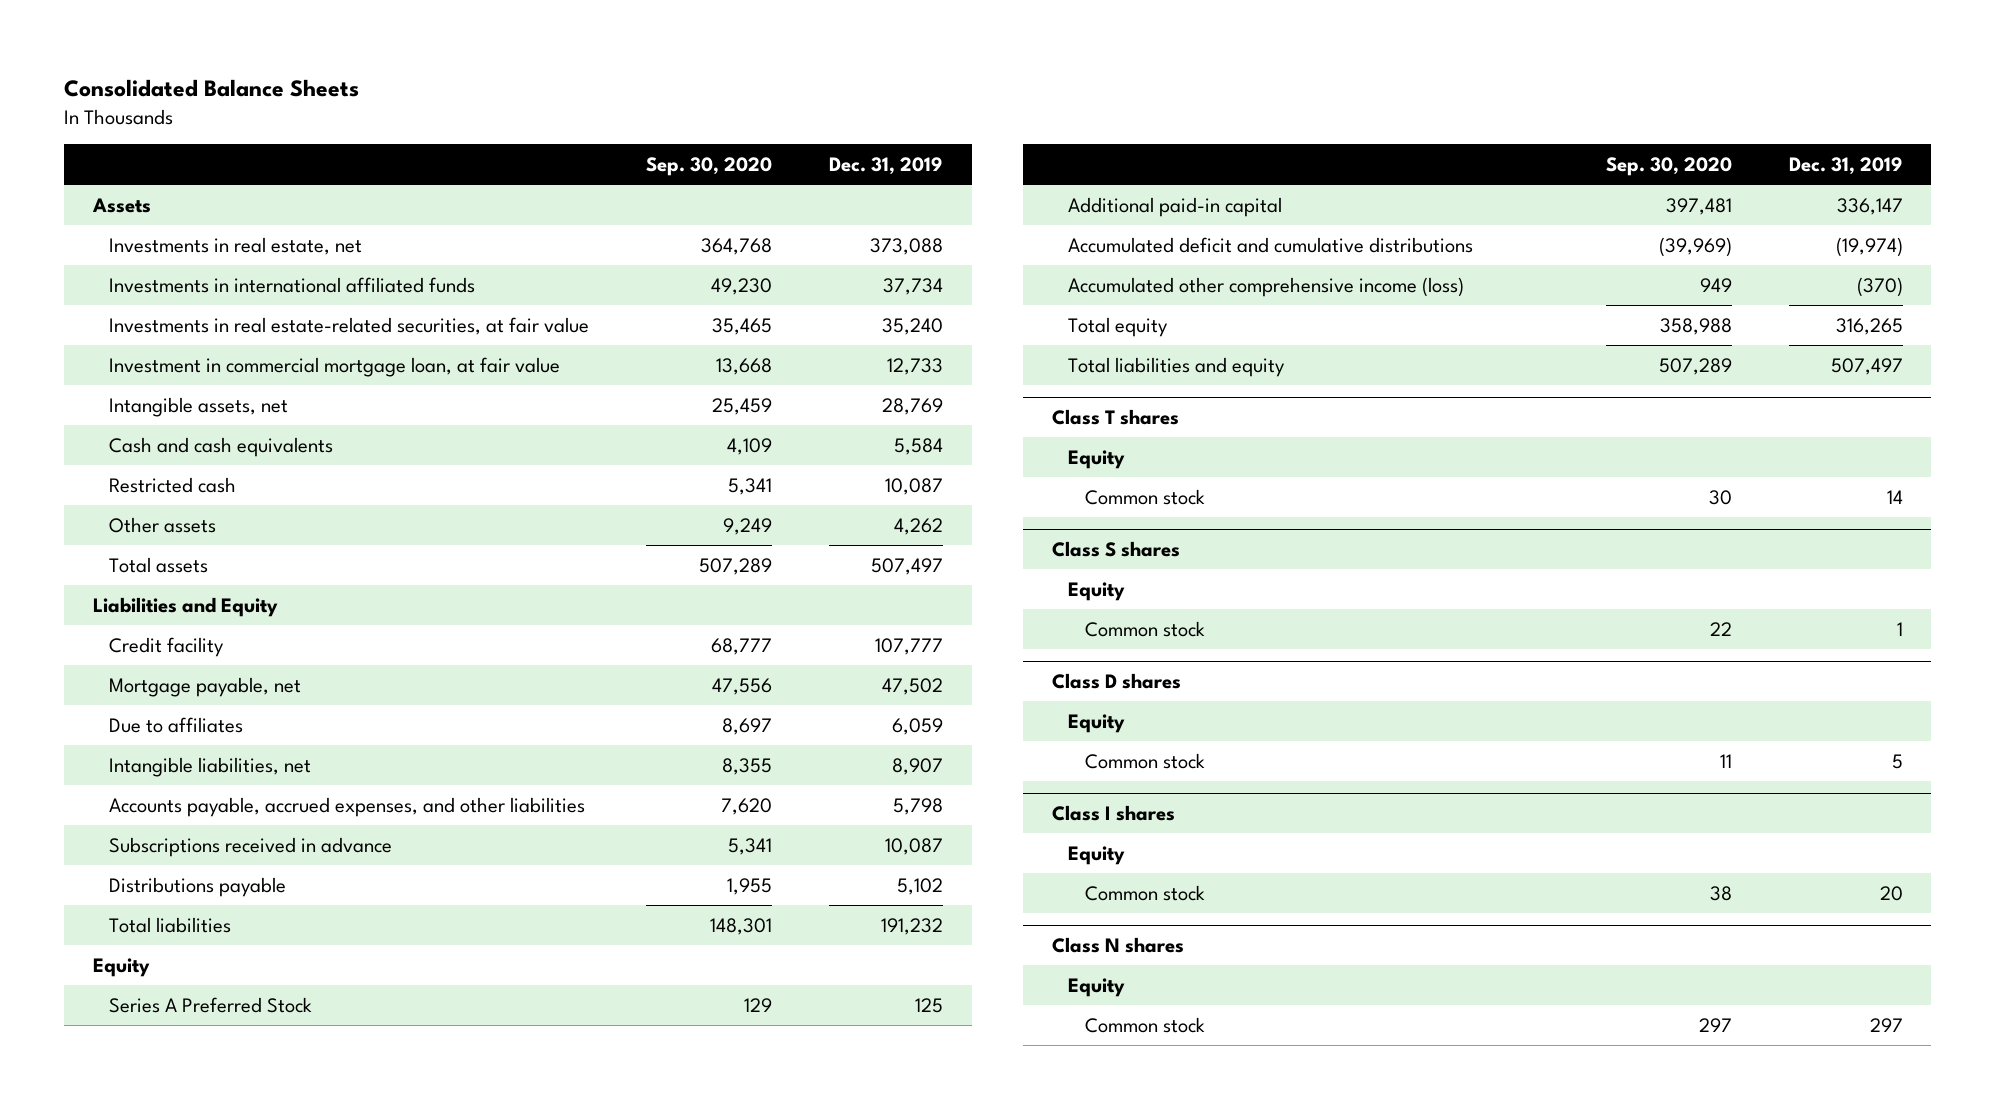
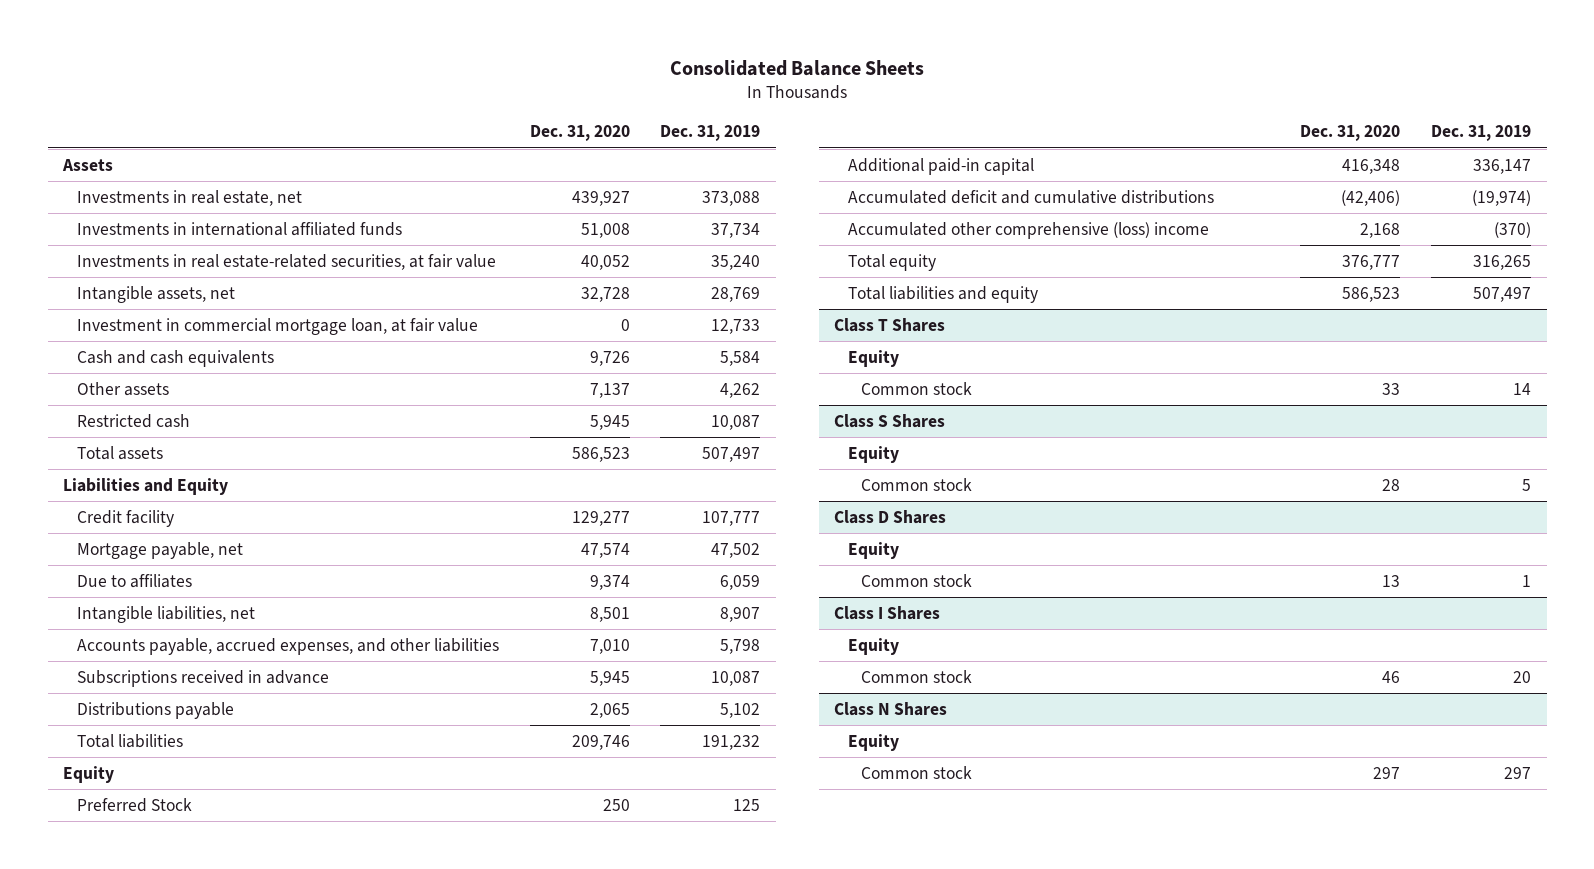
- | Sep. 30, 2020 | Dec. 31, 2019
+ | Dec. 31, 2020 | Dec. 31, 2019
moved down: Investment in commercial mortgage loan, at fair value | 0 | 12,733
moved down: Restricted cash | 5,945 | 10,087
- Series A Preferred Stock | 129 | 125
+ Preferred Stock | 250 | 125
- Accumulated other comprehensive income (loss) | 949 | (370)
+ Accumulated other comprehensive (loss) income | 2,168 | (370)
- Class T shares
+ Class T Shares
- Class S shares
- Equity
- Common stock | 22 | 1
- Class D shares
+ Class S Shares
- Class I shares
+ Class D Shares
+ Common stock | 13 | 1
+ Class I Shares
+ Equity
- Class N shares
+ Class N Shares

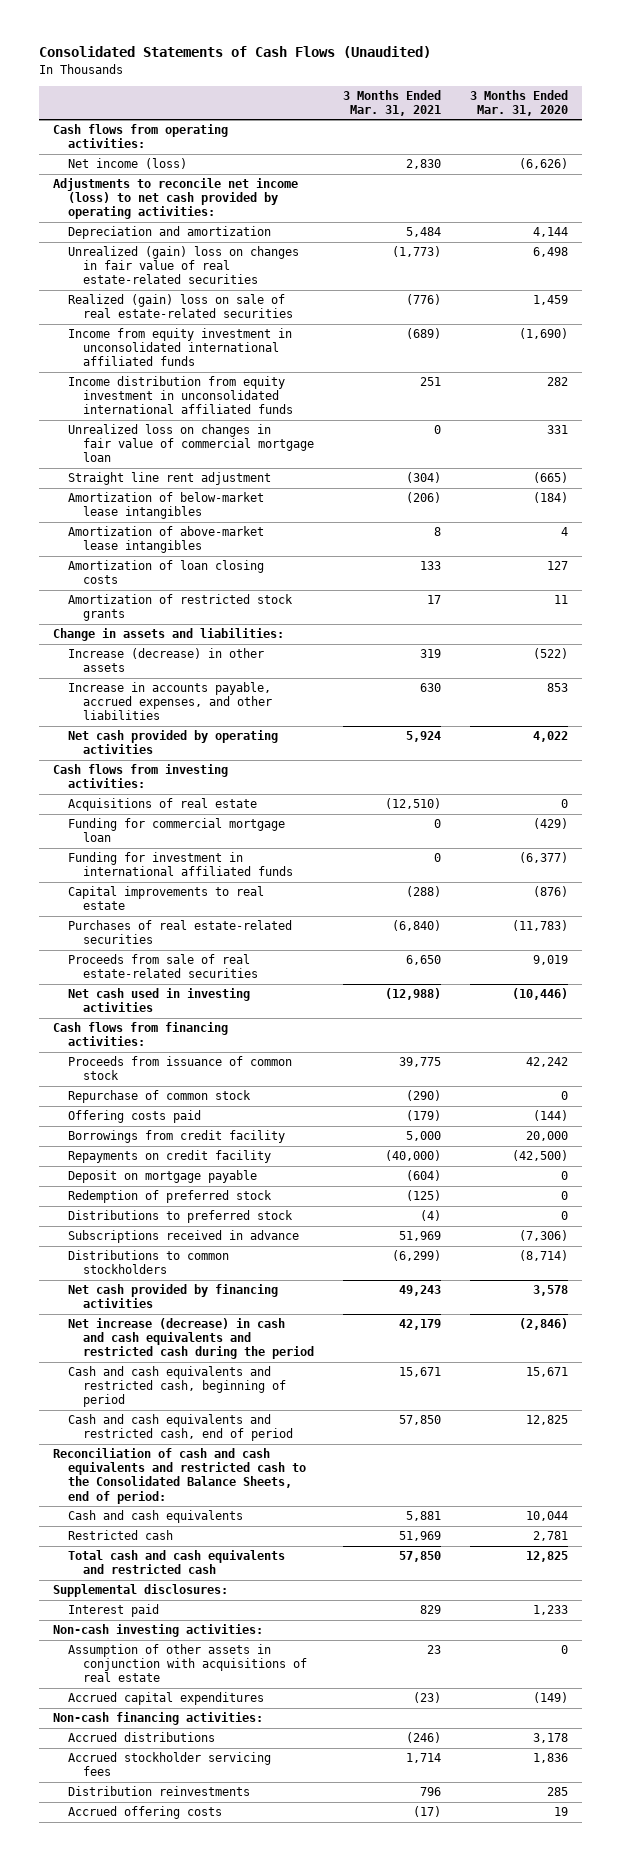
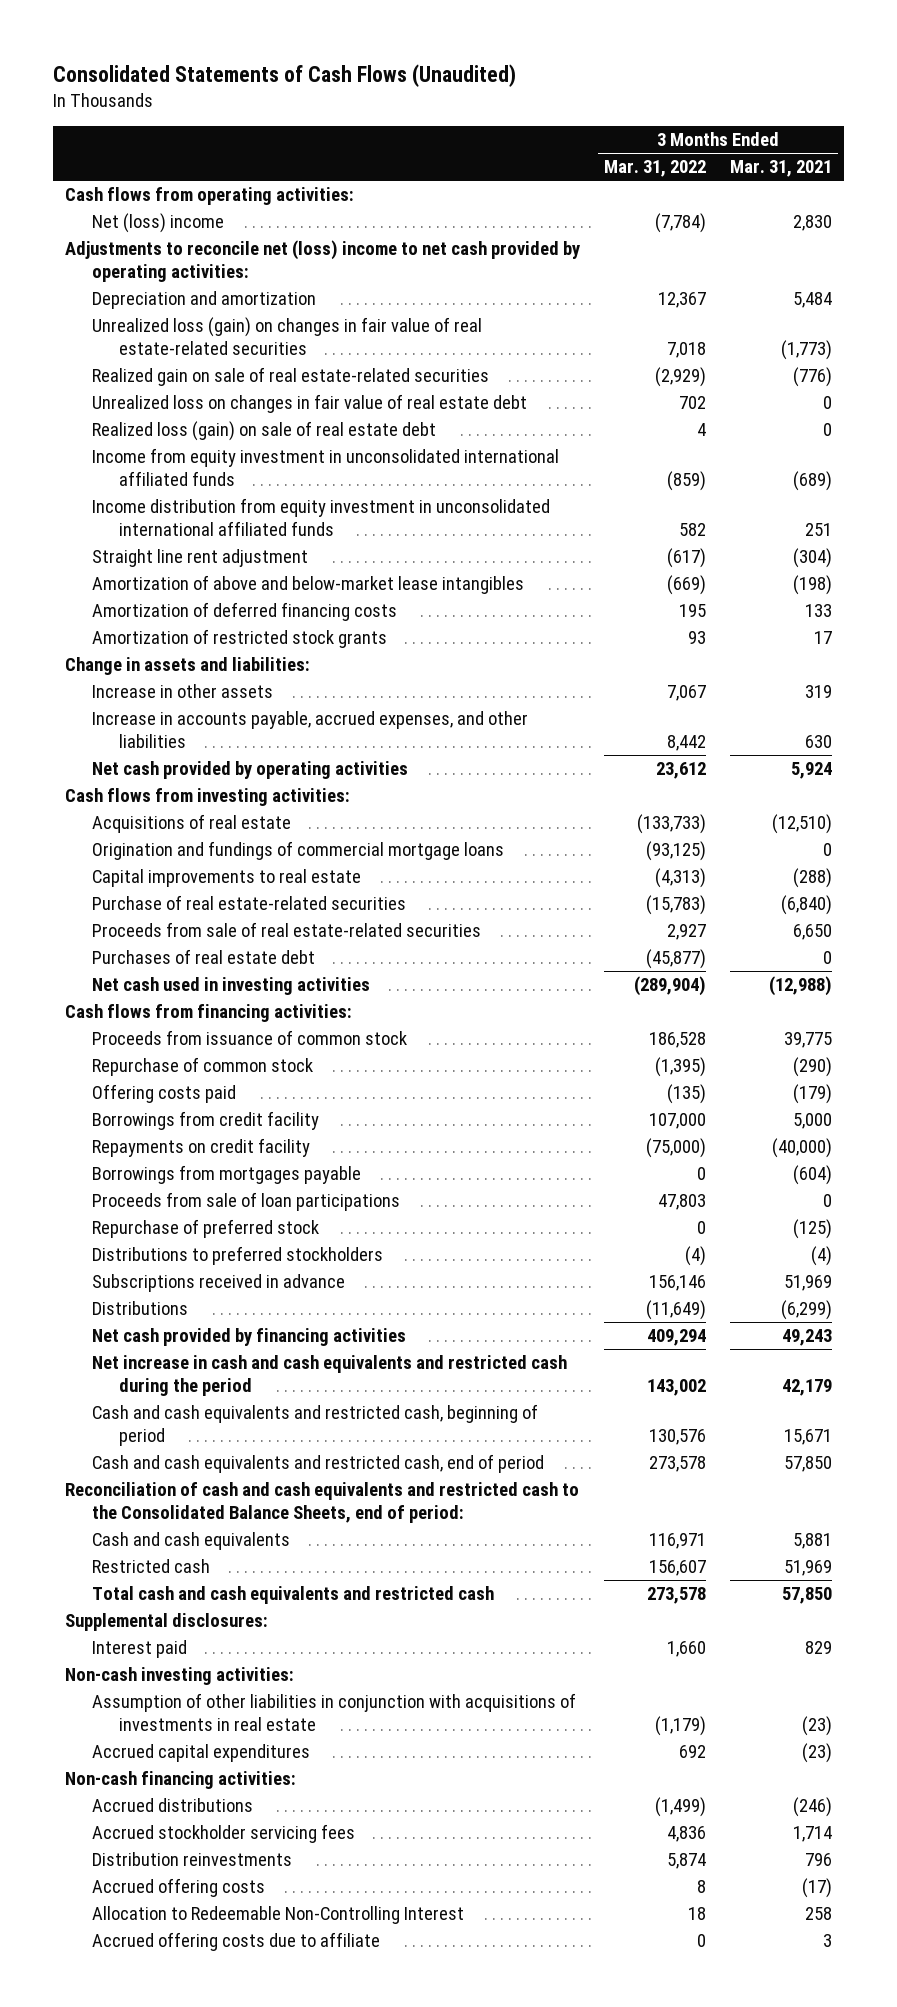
- | 3 Months Ended Mar. 31, 2021 | 3 Months Ended Mar. 31, 2020
+ | 3 Months Ended Mar. 31, 2022 | 3 Months Ended Mar. 31, 2021
- Net income (loss) | 2,830 | (6,626)
- Adjustments to reconcile net income (loss) to net cash provided by operating activities:
+ Net (loss) income | (7,784) | 2,830
+ Adjustments to reconcile net (loss) income to net cash provided by operating activities:
- Unrealized (gain) loss on changes in fair value of real estate-related securities | (1,773) | 6,498
- Realized (gain) loss on sale of real estate-related securities | (776) | 1,459
+ Unrealized loss (gain) on changes in fair value of real estate-related securities | 7,018 | (1,773)
+ Realized gain on sale of real estate-related securities | (2,929) | (776)
+ Unrealized loss on changes in fair value of real estate debt | 702 | 0
+ Realized loss (gain) on sale of real estate debt | 4 | 0
- Unrealized loss on changes in fair value of commercial mortgage loan | 0 | 331
- Amortization of below-market lease intangibles | (206) | (184)
- Amortization of above-market lease intangibles | 8 | 4
- Amortization of loan closing costs | 133 | 127
+ Amortization of above and below-market lease intangibles | (669) | (198)
+ Amortization of deferred financing costs | 195 | 133
- Increase (decrease) in other assets | 319 | (522)
+ Increase in other assets | 7,067 | 319
- Funding for commercial mortgage loan | 0 | (429)
- Funding for investment in international affiliated funds | 0 | (6,377)
+ Origination and fundings of commercial mortgage loans | (93,125) | 0
- Purchases of real estate-related securities | (6,840) | (11,783)
+ Purchase of real estate-related securities | (15,783) | (6,840)
+ Purchases of real estate debt | (45,877) | 0
- Deposit on mortgage payable | (604) | 0
- Redemption of preferred stock | (125) | 0
- Distributions to preferred stock | (4) | 0
+ Borrowings from mortgages payable | 0 | (604)
+ Proceeds from sale of loan participations | 47,803 | 0
+ Repurchase of preferred stock | 0 | (125)
+ Distributions to preferred stockholders | (4) | (4)
- Distributions to common stockholders | (6,299) | (8,714)
+ Distributions | (11,649) | (6,299)
- Net increase (decrease) in cash and cash equivalents and restricted cash during the period | 42,179 | (2,846)
+ Net increase in cash and cash equivalents and restricted cash during the period | 143,002 | 42,179
- Assumption of other assets in conjunction with acquisitions of real estate | 23 | 0
+ Assumption of other liabilities in conjunction with acquisitions of investments in real estate | (1,179) | (23)
+ Allocation to Redeemable Non-Controlling Interest | 18 | 258
+ Accrued offering costs due to affiliate | 0 | 3

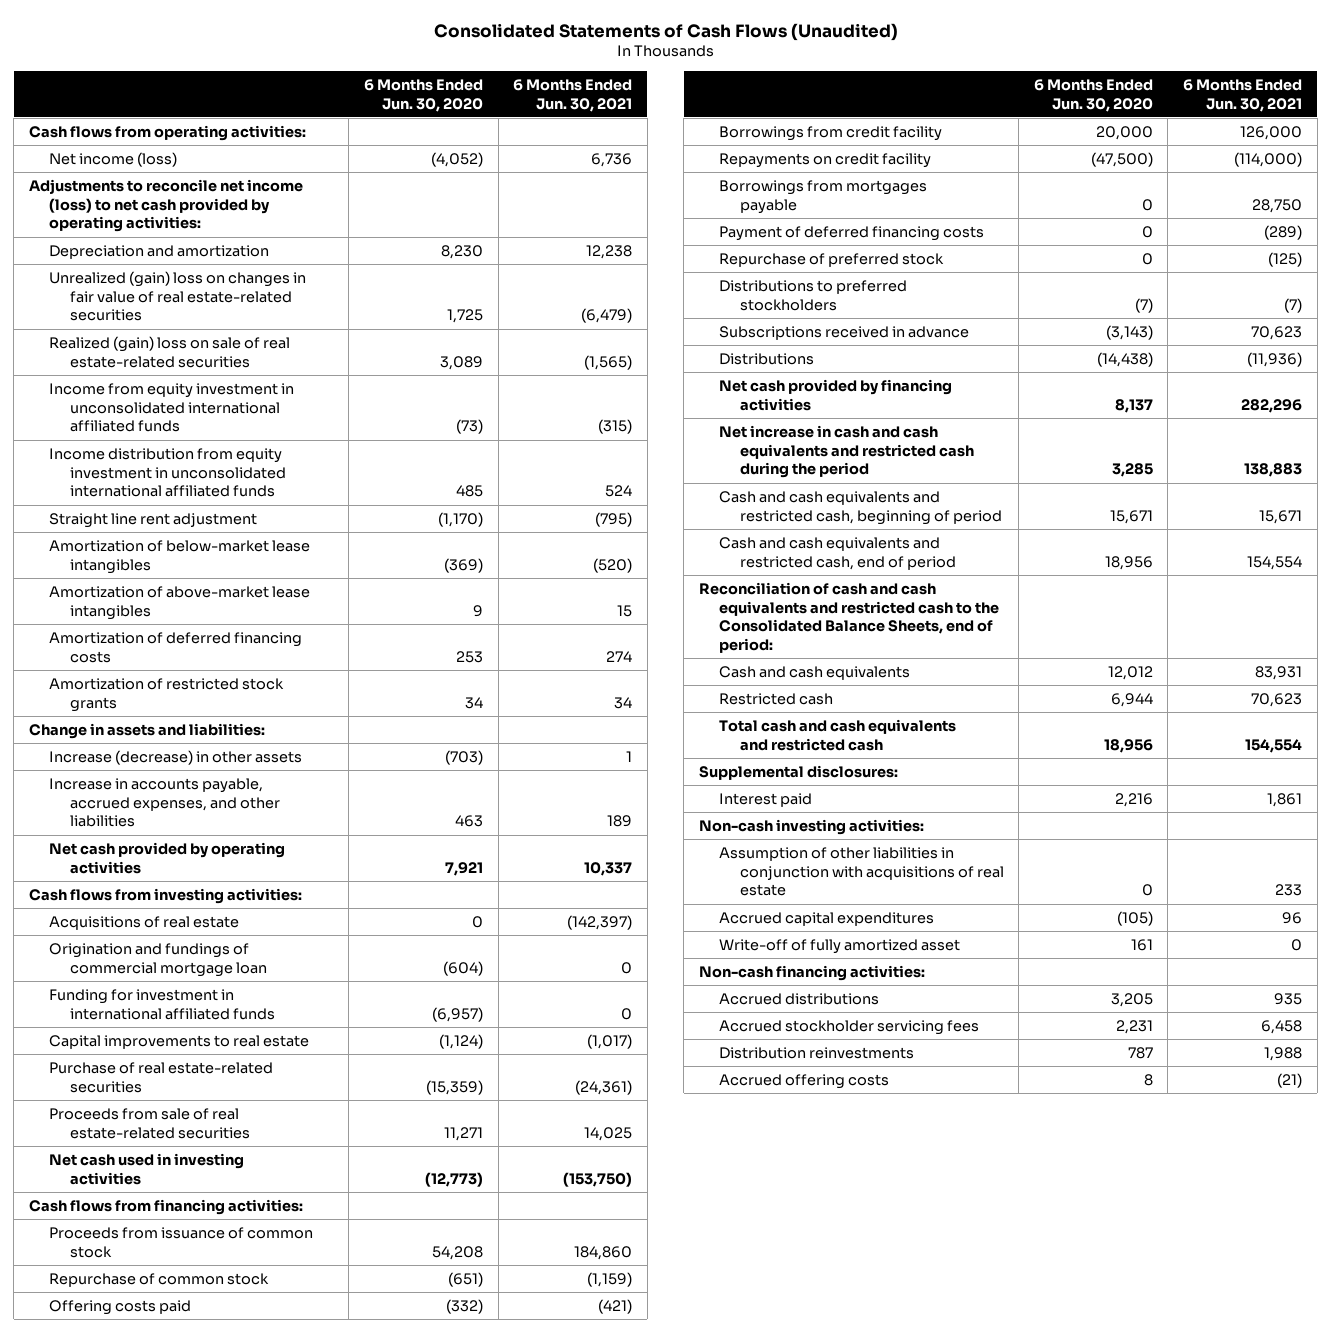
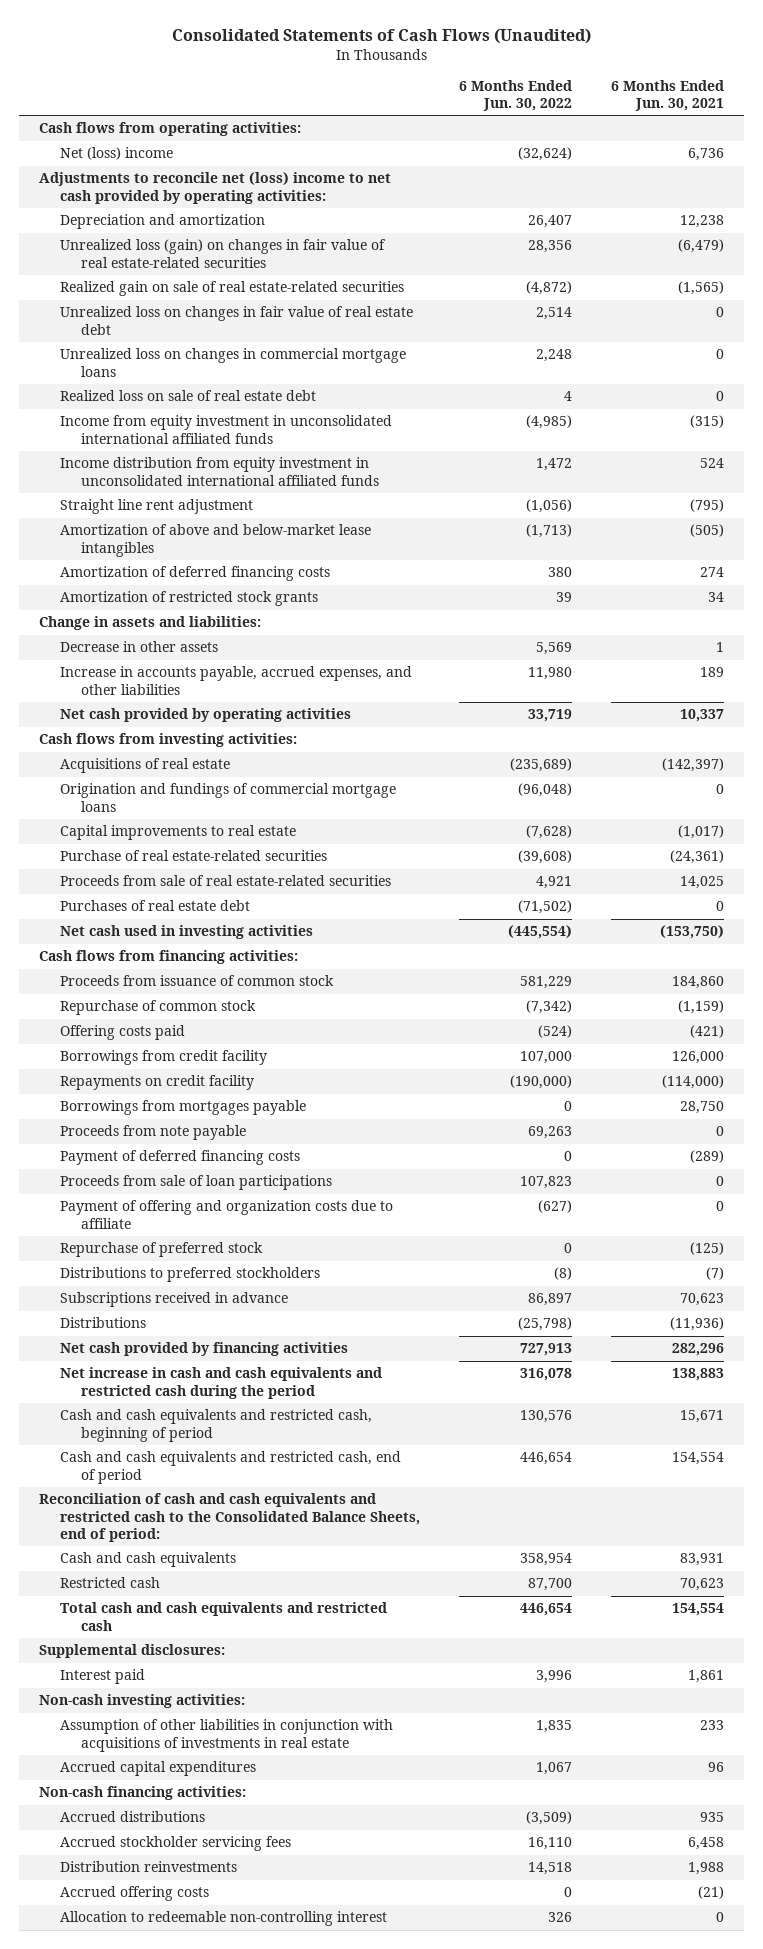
- | 6 Months Ended Jun. 30, 2020 | 6 Months Ended Jun. 30, 2021
+ | 6 Months Ended Jun. 30, 2022 | 6 Months Ended Jun. 30, 2021
- Net income (loss) | (4,052) | 6,736
- Adjustments to reconcile net income (loss) to net cash provided by operating activities:
+ Net (loss) income | (32,624) | 6,736
+ Adjustments to reconcile net (loss) income to net cash provided by operating activities:
- Unrealized (gain) loss on changes in fair value of real estate-related securities | 1,725 | (6,479)
- Realized (gain) loss on sale of real estate-related securities | 3,089 | (1,565)
+ Unrealized loss (gain) on changes in fair value of real estate-related securities | 28,356 | (6,479)
+ Realized gain on sale of real estate-related securities | (4,872) | (1,565)
+ Unrealized loss on changes in fair value of real estate debt | 2,514 | 0
+ Unrealized loss on changes in commercial mortgage loans | 2,248 | 0
+ Realized loss on sale of real estate debt | 4 | 0
- Amortization of below-market lease intangibles | (369) | (520)
- Amortization of above-market lease intangibles | 9 | 15
+ Amortization of above and below-market lease intangibles | (1,713) | (505)
- Increase (decrease) in other assets | (703) | 1
+ Decrease in other assets | 5,569 | 1
- Origination and fundings of commercial mortgage loan | (604) | 0
- Funding for investment in international affiliated funds | (6,957) | 0
+ Origination and fundings of commercial mortgage loans | (96,048) | 0
+ Purchases of real estate debt | (71,502) | 0
+ Proceeds from note payable | 69,263 | 0
+ Proceeds from sale of loan participations | 107,823 | 0
+ Payment of offering and organization costs due to affiliate | (627) | 0
- Assumption of other liabilities in conjunction with acquisitions of real estate | 0 | 233
+ Assumption of other liabilities in conjunction with acquisitions of investments in real estate | 1,835 | 233
- Write-off of fully amortized asset | 161 | 0
+ Allocation to redeemable non-controlling interest | 326 | 0

